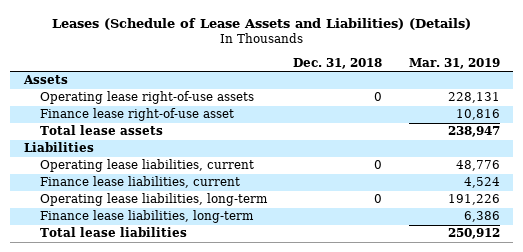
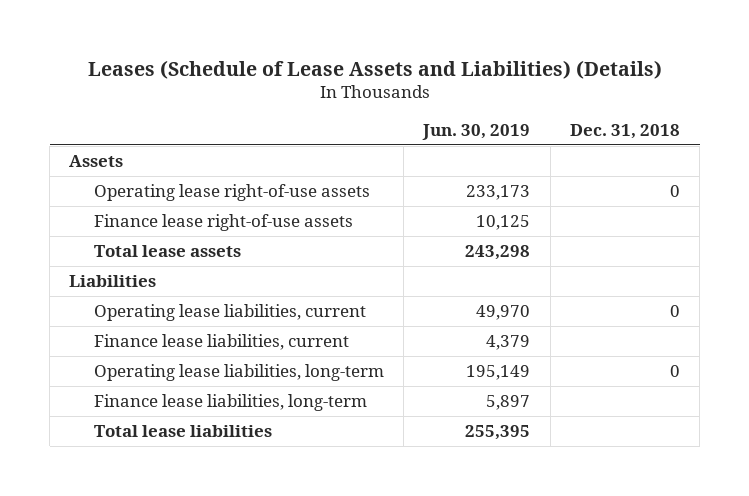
- | Dec. 31, 2018 | Mar. 31, 2019
+ | Jun. 30, 2019 | Dec. 31, 2018
- Finance lease right-of-use asset | | 10,816
+ Finance lease right-of-use assets | 10,125 |

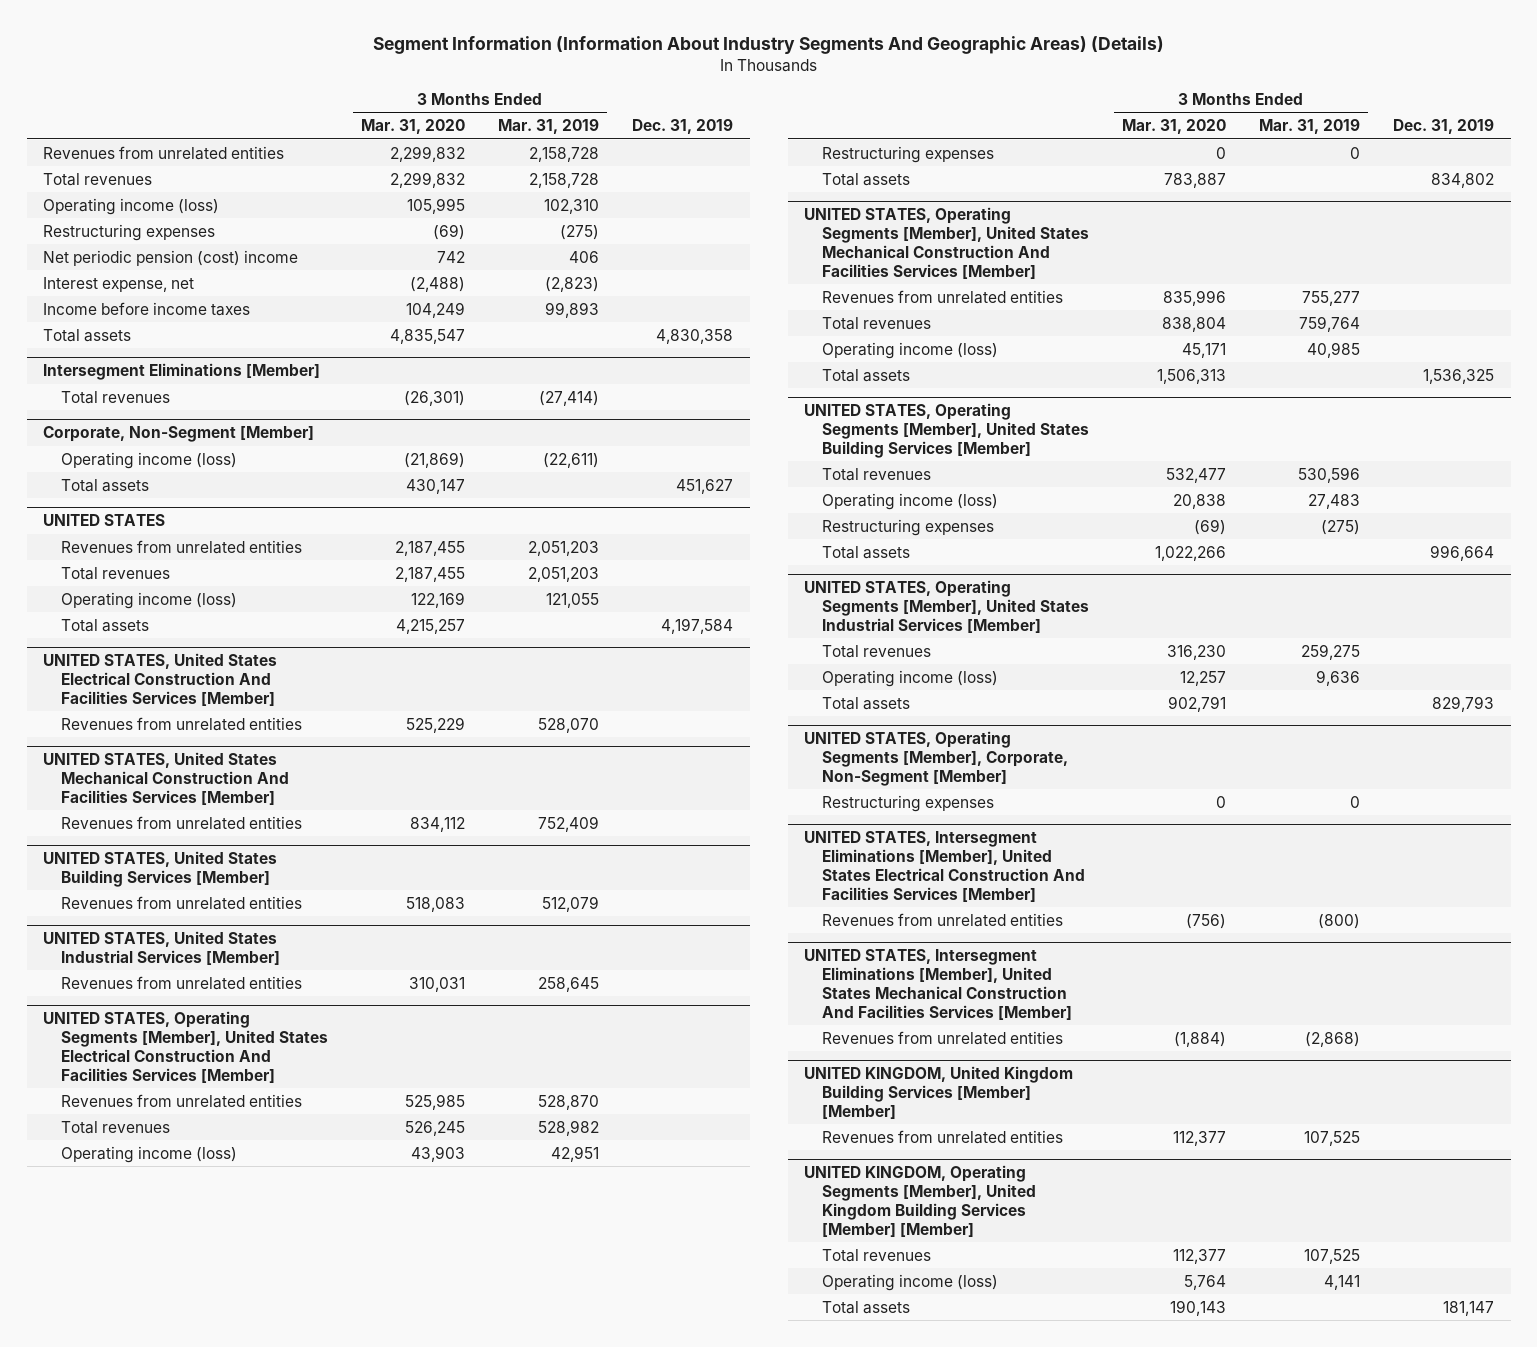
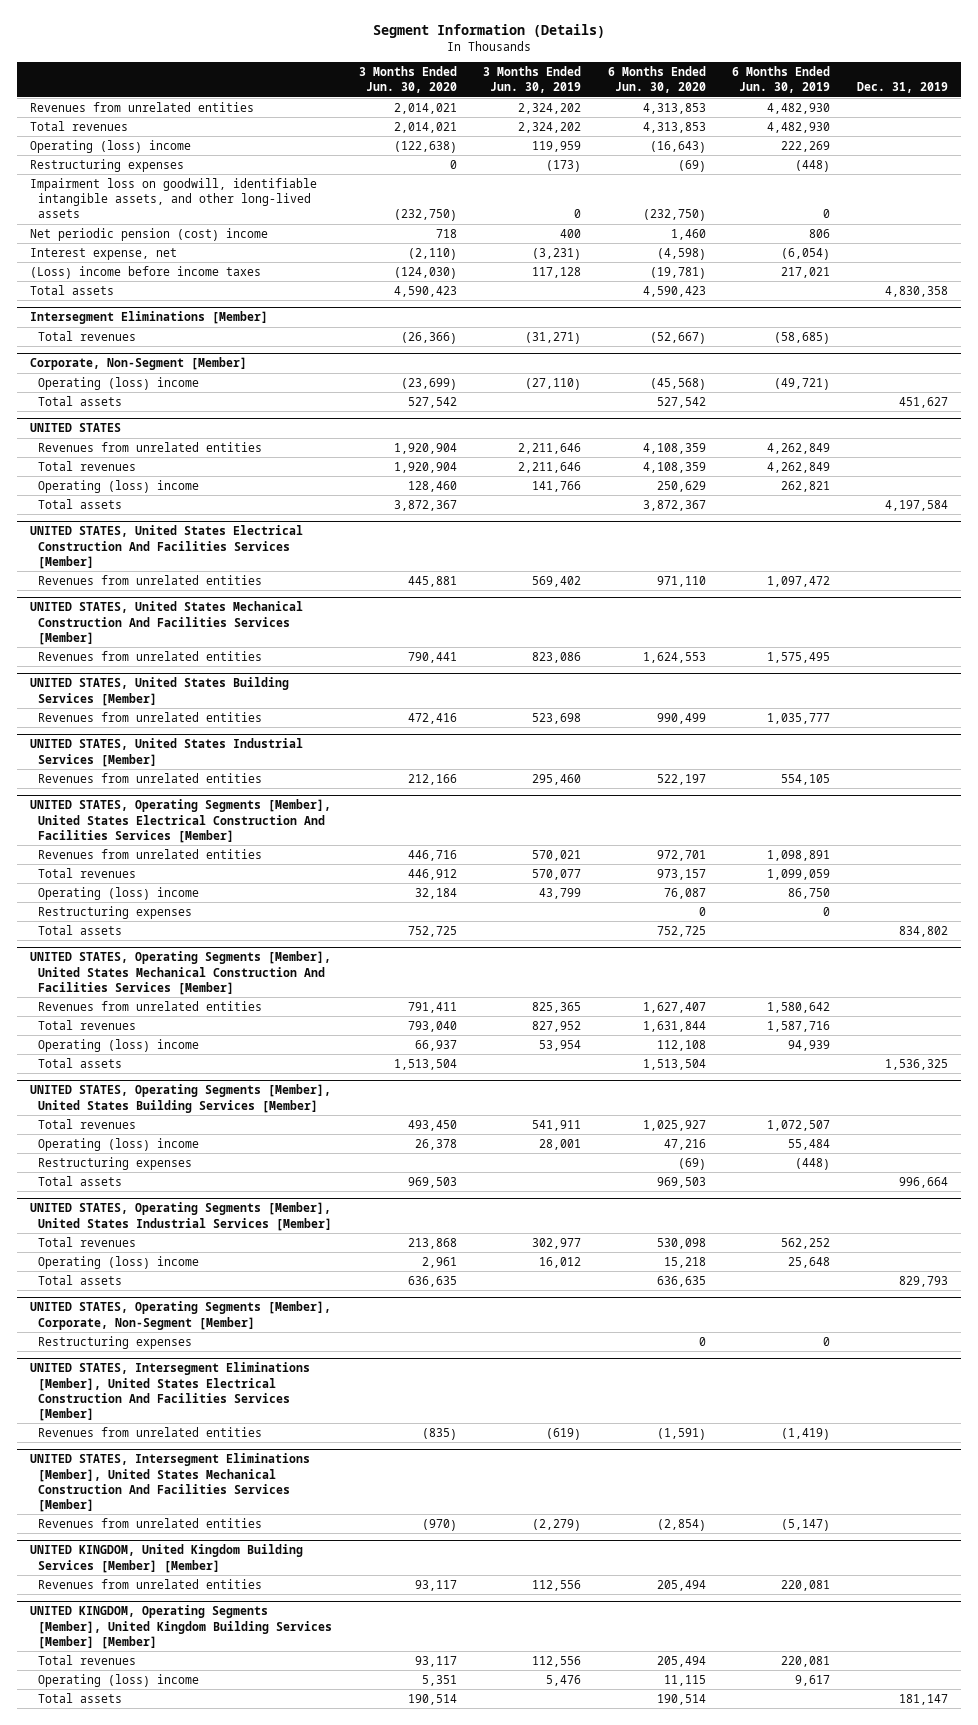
- Segment Information (Information About Industry Segments And Geographic Areas) (Details)
+ Segment Information (Details)
- | 3 Months Ended Mar. 31, 2020 | 3 Months Ended Mar. 31, 2019 | Dec. 31, 2019
+ | 3 Months Ended Jun. 30, 2020 | 3 Months Ended Jun. 30, 2019 | 6 Months Ended Jun. 30, 2020 | 6 Months Ended Jun. 30, 2019 | Dec. 31, 2019
- Operating income (loss) | 105,995 | 102,310 |
+ Operating (loss) income | (122,638) | 119,959 | (16,643) | 222,269 |
+ Impairment loss on goodwill, identifiable intangible assets, and other long-lived assets | (232,750) | 0 | (232,750) | 0 |
- Income before income taxes | 104,249 | 99,893 |
+ (Loss) income before income taxes | (124,030) | 117,128 | (19,781) | 217,021 |
@ Corporate, Non-Segment [Member]
- Operating income (loss) | (21,869) | (22,611) |
+ Operating (loss) income | (23,699) | (27,110) | (45,568) | (49,721) |
@ UNITED STATES
- Operating income (loss) | 122,169 | 121,055 |
+ Operating (loss) income | 128,460 | 141,766 | 250,629 | 262,821 |
@ UNITED STATES, Operating Segments [Member], United States Electrical Construction And Facilities Services [Member]
- Operating income (loss) | 43,903 | 42,951 |
+ Operating (loss) income | 32,184 | 43,799 | 76,087 | 86,750 |
@ UNITED STATES, Operating Segments [Member], United States Mechanical Construction And Facilities Services [Member]
- Operating income (loss) | 45,171 | 40,985 |
+ Operating (loss) income | 66,937 | 53,954 | 112,108 | 94,939 |
@ UNITED STATES, Operating Segments [Member], United States Building Services [Member]
- Operating income (loss) | 20,838 | 27,483 |
+ Operating (loss) income | 26,378 | 28,001 | 47,216 | 55,484 |
@ UNITED STATES, Operating Segments [Member], United States Industrial Services [Member]
- Operating income (loss) | 12,257 | 9,636 |
+ Operating (loss) income | 2,961 | 16,012 | 15,218 | 25,648 |
@ UNITED KINGDOM, Operating Segments [Member], United Kingdom Building Services [Member] [Member]
- Operating income (loss) | 5,764 | 4,141 |
+ Operating (loss) income | 5,351 | 5,476 | 11,115 | 9,617 |

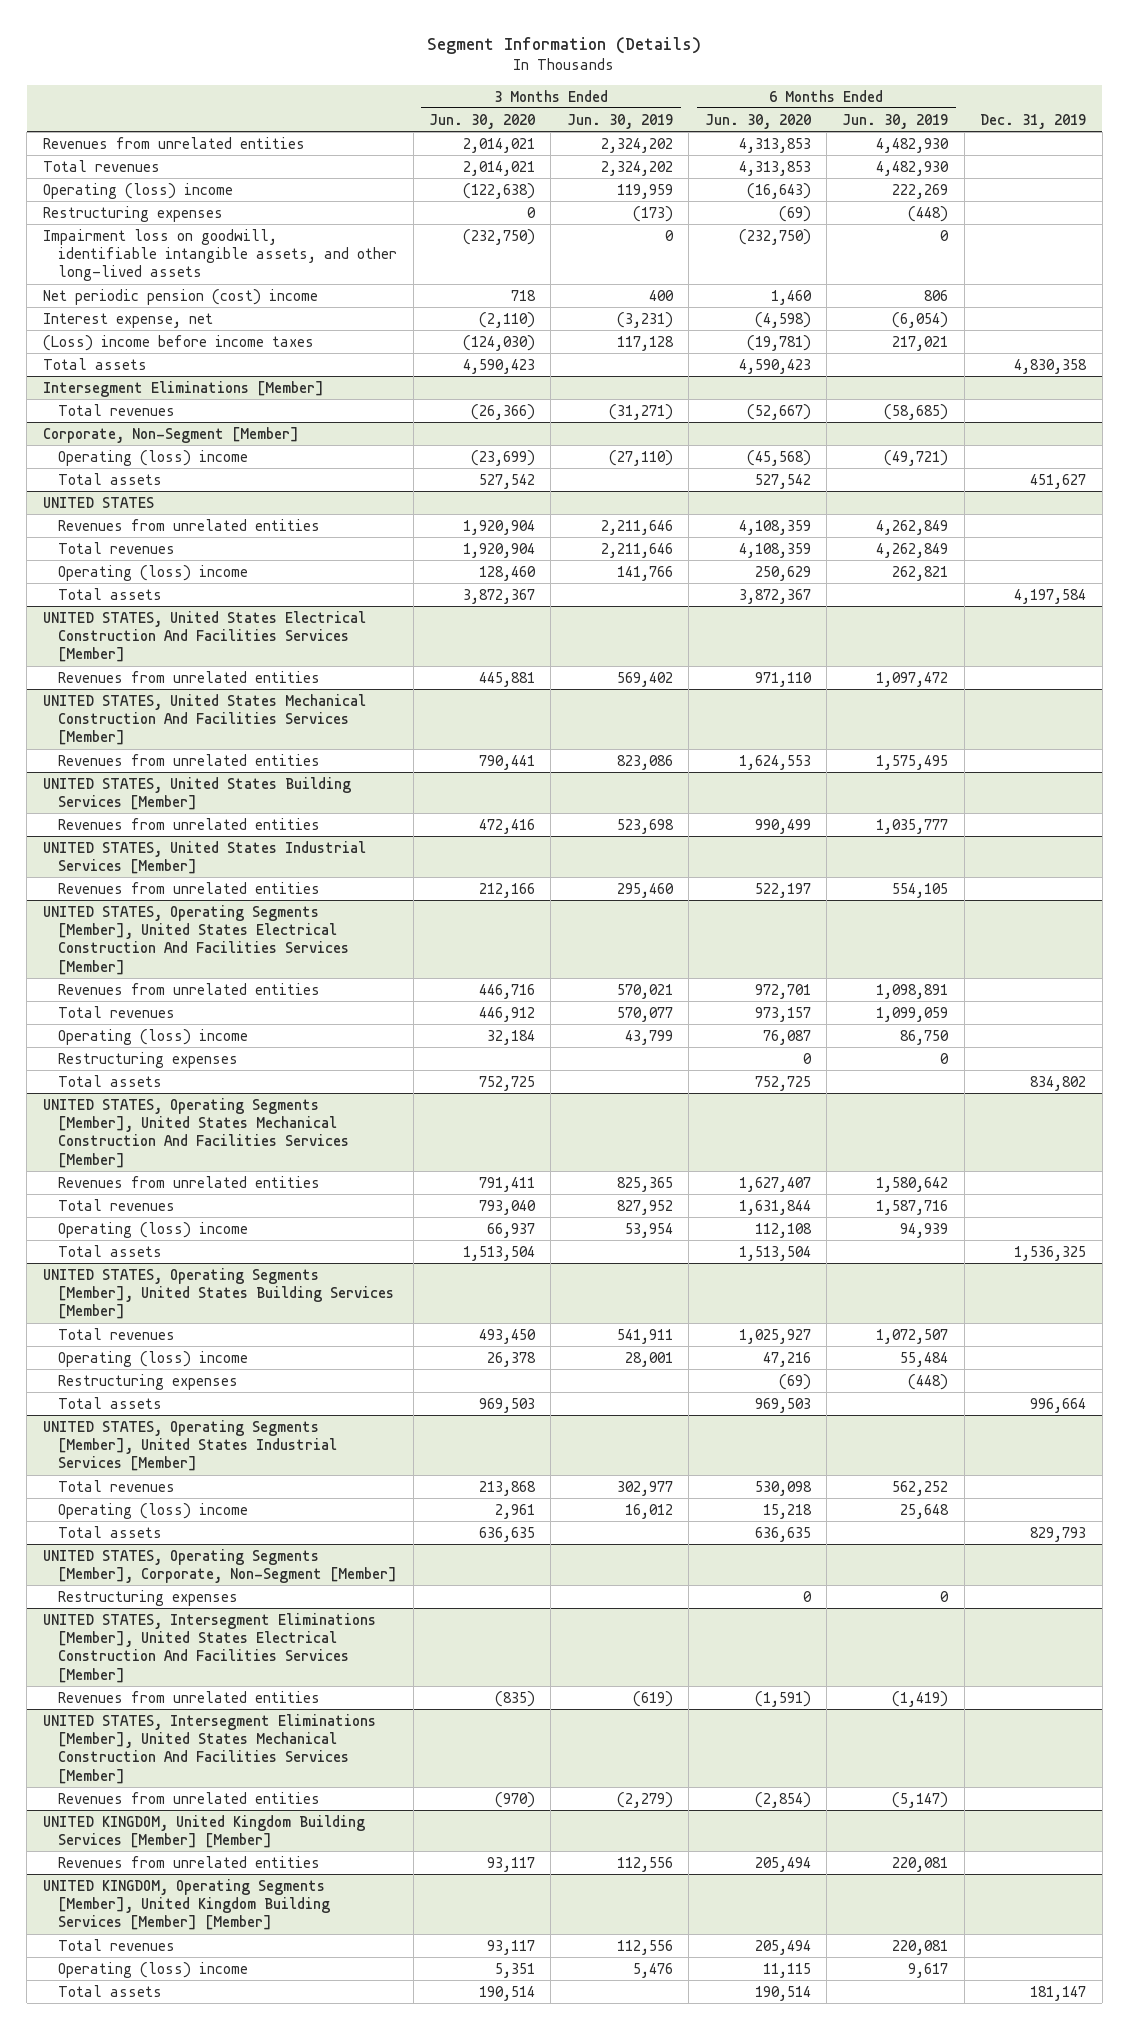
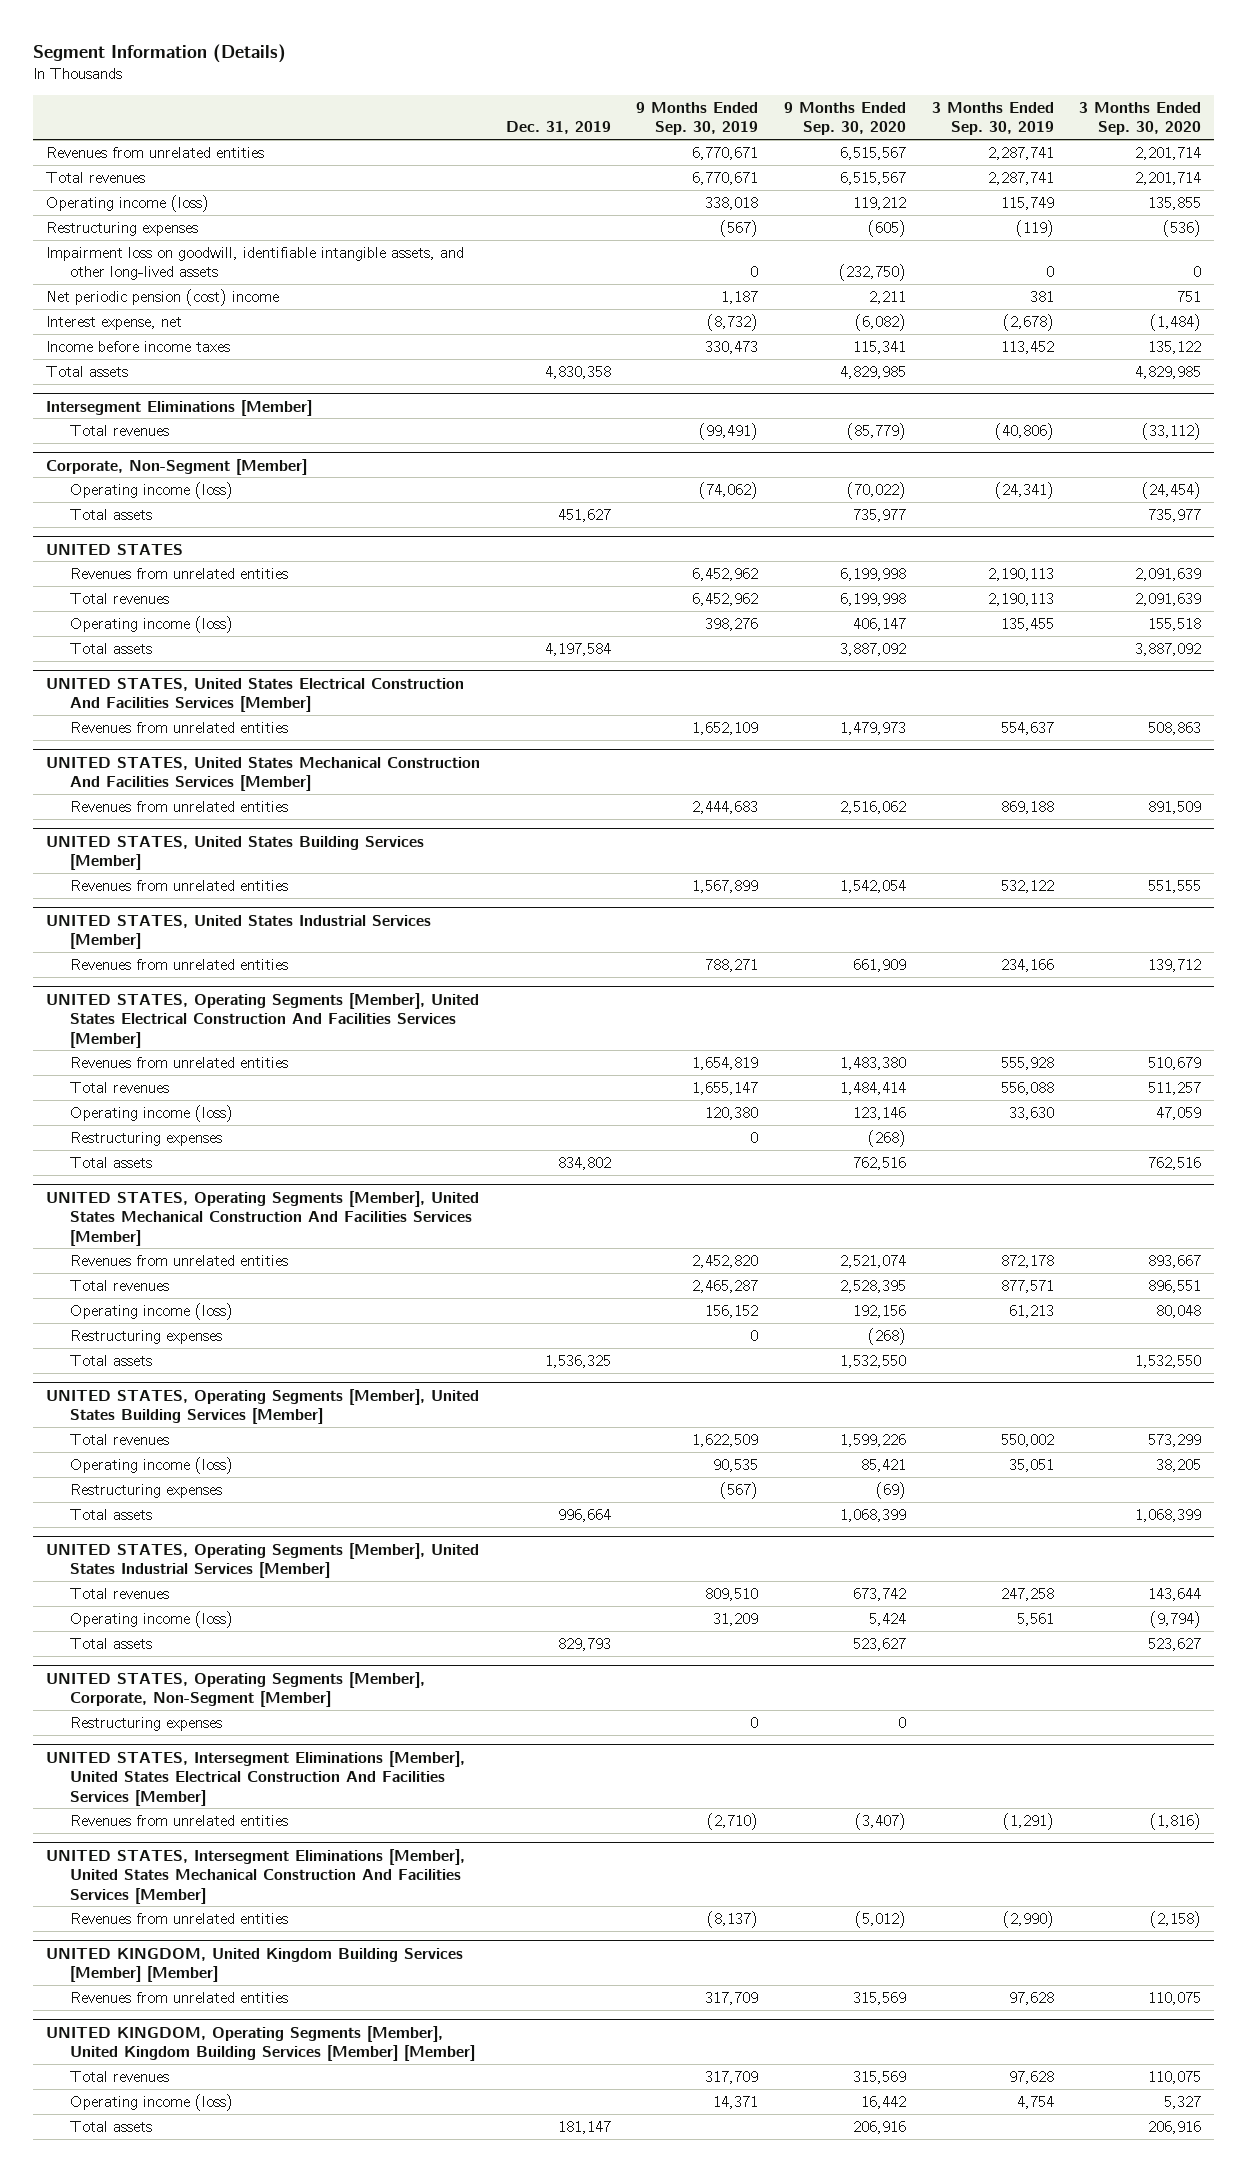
- | 3 Months Ended Jun. 30, 2020 | 3 Months Ended Jun. 30, 2019 | 6 Months Ended Jun. 30, 2020 | 6 Months Ended Jun. 30, 2019 | Dec. 31, 2019
+ | Dec. 31, 2019 | 9 Months Ended Sep. 30, 2019 | 9 Months Ended Sep. 30, 2020 | 3 Months Ended Sep. 30, 2019 | 3 Months Ended Sep. 30, 2020
- Operating (loss) income | (122,638) | 119,959 | (16,643) | 222,269 |
+ Operating income (loss) | | 338,018 | 119,212 | 115,749 | 135,855
- (Loss) income before income taxes | (124,030) | 117,128 | (19,781) | 217,021 |
+ Income before income taxes | | 330,473 | 115,341 | 113,452 | 135,122
@ Corporate, Non-Segment [Member]
- Operating (loss) income | (23,699) | (27,110) | (45,568) | (49,721) |
+ Operating income (loss) | | (74,062) | (70,022) | (24,341) | (24,454)
@ UNITED STATES
- Operating (loss) income | 128,460 | 141,766 | 250,629 | 262,821 |
+ Operating income (loss) | | 398,276 | 406,147 | 135,455 | 155,518
@ UNITED STATES, Operating Segments [Member], United States Electrical Construction And Facilities Services [Member]
- Operating (loss) income | 32,184 | 43,799 | 76,087 | 86,750 |
+ Operating income (loss) | | 120,380 | 123,146 | 33,630 | 47,059
@ UNITED STATES, Operating Segments [Member], United States Mechanical Construction And Facilities Services [Member]
- Operating (loss) income | 66,937 | 53,954 | 112,108 | 94,939 |
+ Operating income (loss) | | 156,152 | 192,156 | 61,213 | 80,048
+ Restructuring expenses | | 0 | (268) | |
@ UNITED STATES, Operating Segments [Member], United States Building Services [Member]
- Operating (loss) income | 26,378 | 28,001 | 47,216 | 55,484 |
+ Operating income (loss) | | 90,535 | 85,421 | 35,051 | 38,205
@ UNITED STATES, Operating Segments [Member], United States Industrial Services [Member]
- Operating (loss) income | 2,961 | 16,012 | 15,218 | 25,648 |
+ Operating income (loss) | | 31,209 | 5,424 | 5,561 | (9,794)
@ UNITED KINGDOM, Operating Segments [Member], United Kingdom Building Services [Member] [Member]
- Operating (loss) income | 5,351 | 5,476 | 11,115 | 9,617 |
+ Operating income (loss) | | 14,371 | 16,442 | 4,754 | 5,327

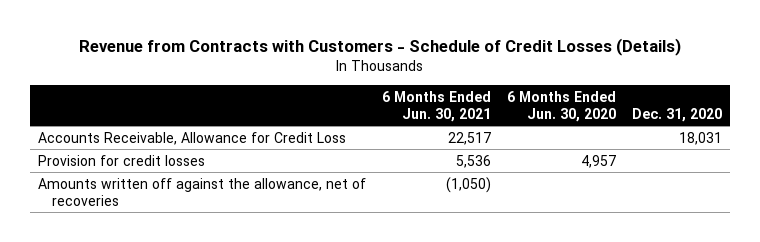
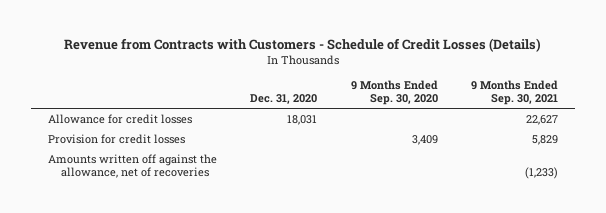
- | 6 Months Ended Jun. 30, 2021 | 6 Months Ended Jun. 30, 2020 | Dec. 31, 2020
+ | Dec. 31, 2020 | 9 Months Ended Sep. 30, 2020 | 9 Months Ended Sep. 30, 2021
- Accounts Receivable, Allowance for Credit Loss | 22,517 | | 18,031
+ Allowance for credit losses | 18,031 | | 22,627

